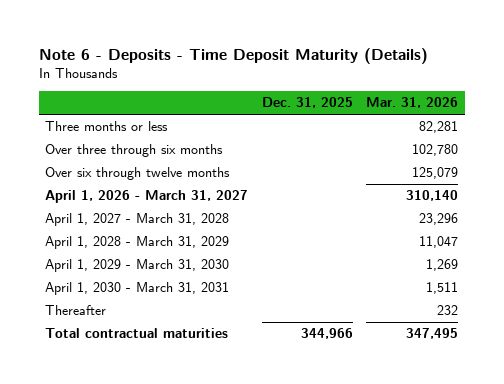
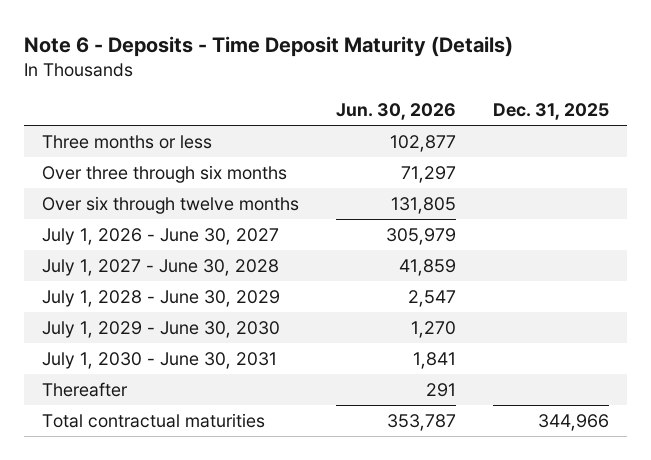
- | Dec. 31, 2025 | Mar. 31, 2026
+ | Jun. 30, 2026 | Dec. 31, 2025
- April 1, 2026 - March 31, 2027 | | 310,140
- April 1, 2027 - March 31, 2028 | | 23,296
- April 1, 2028 - March 31, 2029 | | 11,047
- April 1, 2029 - March 31, 2030 | | 1,269
- April 1, 2030 - March 31, 2031 | | 1,511
+ July 1, 2026 - June 30, 2027 | 305,979 |
+ July 1, 2027 - June 30, 2028 | 41,859 |
+ July 1, 2028 - June 30, 2029 | 2,547 |
+ July 1, 2029 - June 30, 2030 | 1,270 |
+ July 1, 2030 - June 30, 2031 | 1,841 |

